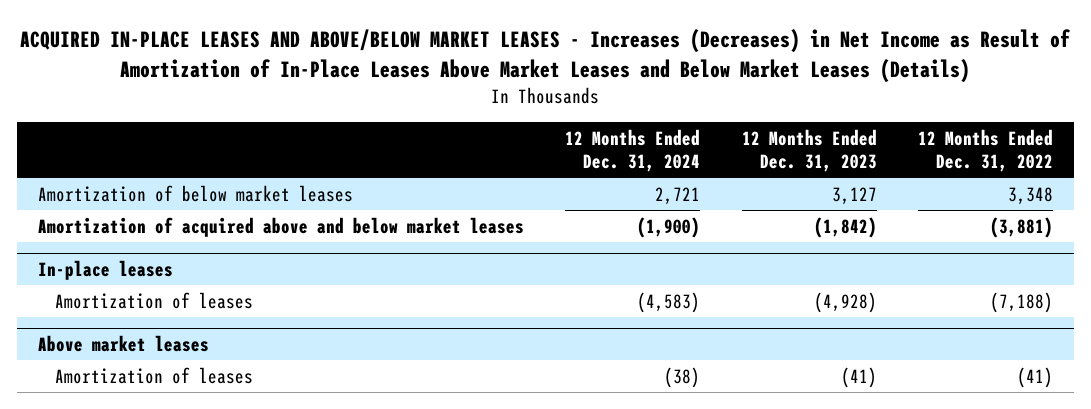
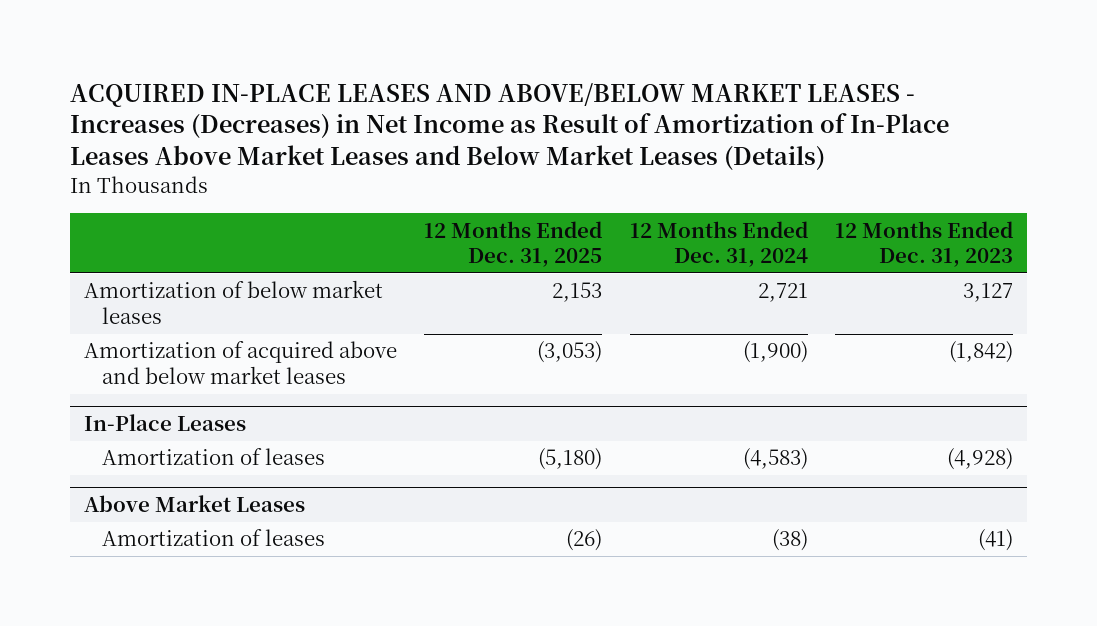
- | 12 Months Ended Dec. 31, 2024 | 12 Months Ended Dec. 31, 2023 | 12 Months Ended Dec. 31, 2022
+ | 12 Months Ended Dec. 31, 2025 | 12 Months Ended Dec. 31, 2024 | 12 Months Ended Dec. 31, 2023
- In-place leases
+ In-Place Leases
- Above market leases
+ Above Market Leases

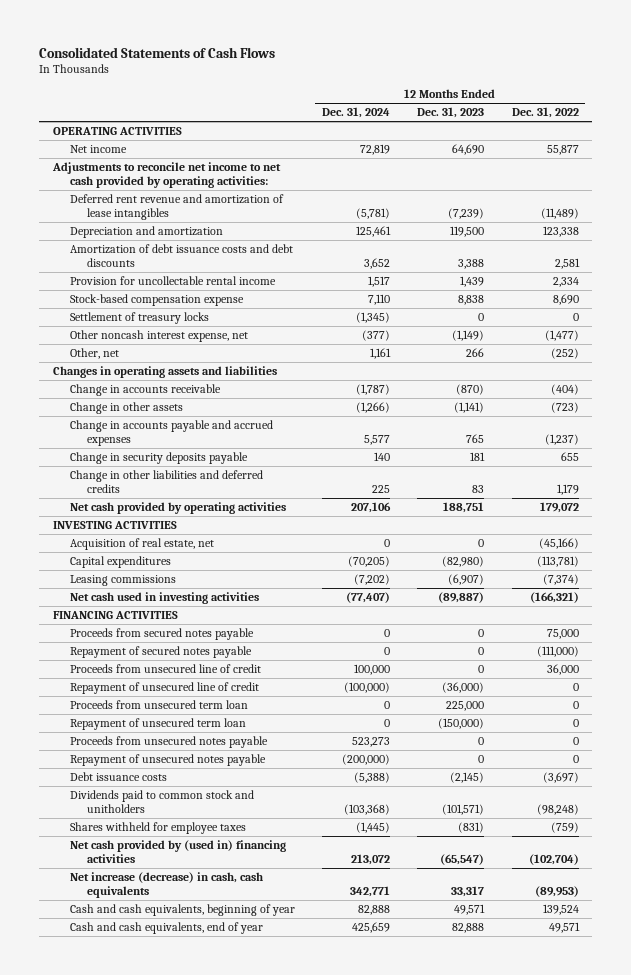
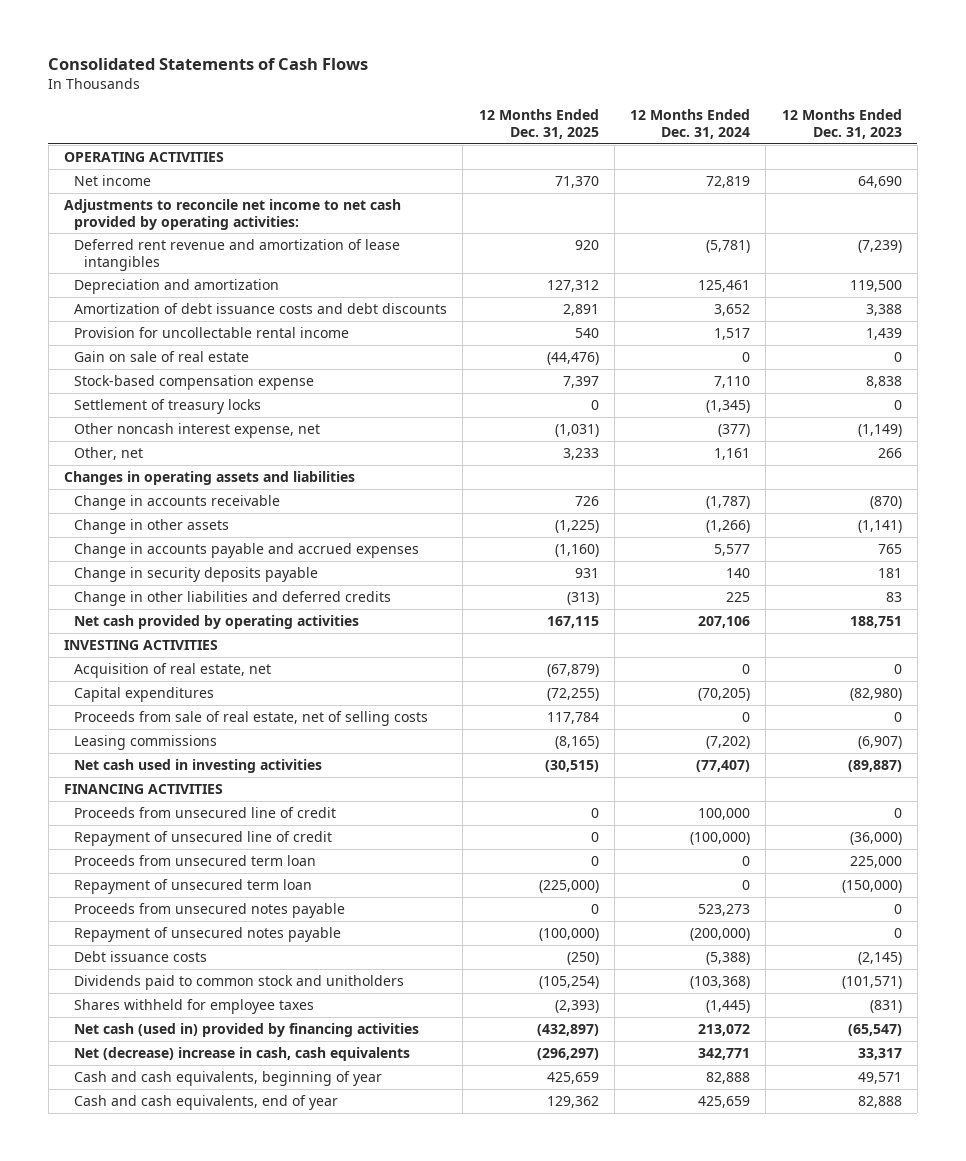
- | 12 Months Ended Dec. 31, 2024 | 12 Months Ended Dec. 31, 2023 | 12 Months Ended Dec. 31, 2022
+ | 12 Months Ended Dec. 31, 2025 | 12 Months Ended Dec. 31, 2024 | 12 Months Ended Dec. 31, 2023
+ Gain on sale of real estate | (44,476) | 0 | 0
+ Proceeds from sale of real estate, net of selling costs | 117,784 | 0 | 0
- Proceeds from secured notes payable | 0 | 0 | 75,000
- Repayment of secured notes payable | 0 | 0 | (111,000)
- Net cash provided by (used in) financing activities | 213,072 | (65,547) | (102,704)
- Net increase (decrease) in cash, cash equivalents | 342,771 | 33,317 | (89,953)
+ Net cash (used in) provided by financing activities | (432,897) | 213,072 | (65,547)
+ Net (decrease) increase in cash, cash equivalents | (296,297) | 342,771 | 33,317

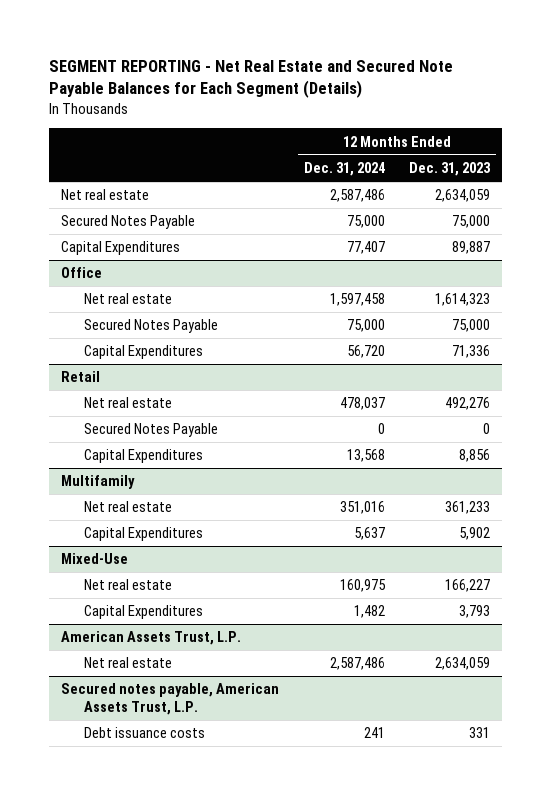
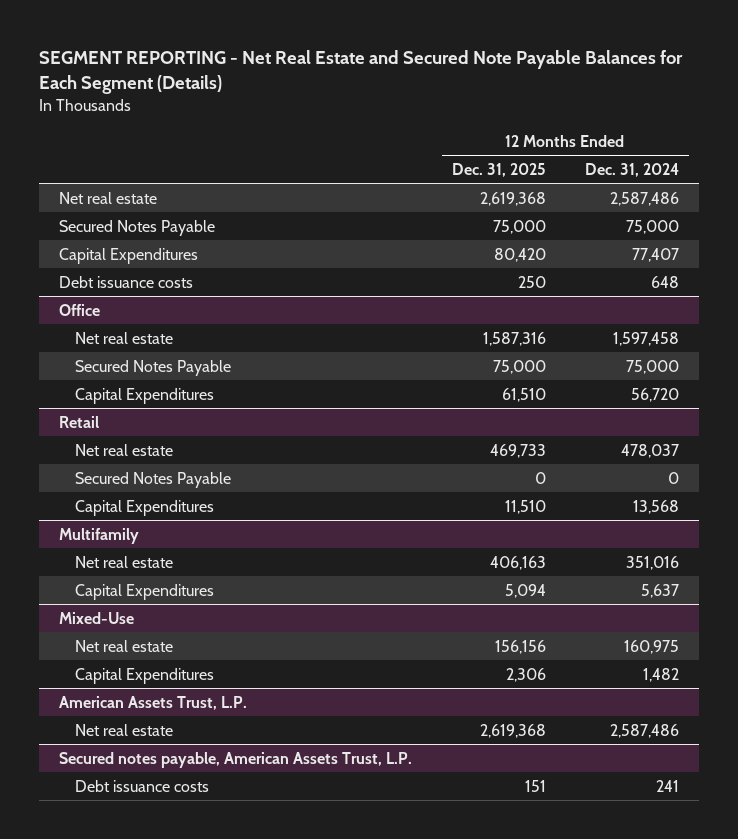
- | 12 Months Ended Dec. 31, 2024 | 12 Months Ended Dec. 31, 2023
+ | 12 Months Ended Dec. 31, 2025 | 12 Months Ended Dec. 31, 2024
+ Debt issuance costs | 250 | 648

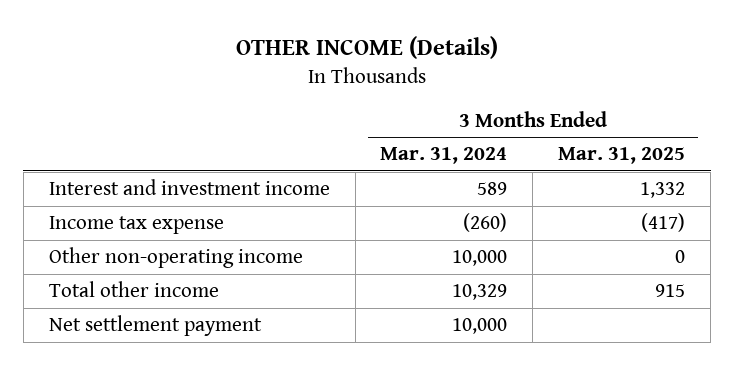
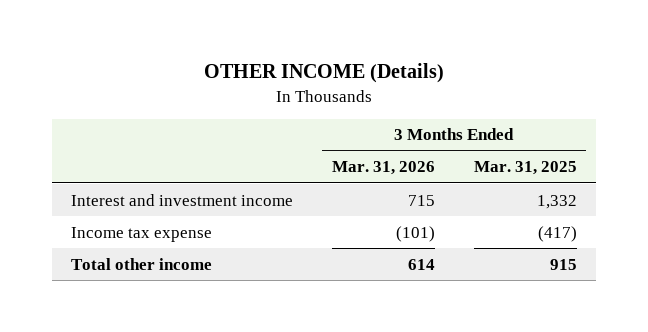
- | 3 Months Ended Mar. 31, 2024 | 3 Months Ended Mar. 31, 2025
+ | 3 Months Ended Mar. 31, 2026 | 3 Months Ended Mar. 31, 2025
- Other non-operating income | 10,000 | 0
- Net settlement payment | 10,000 |

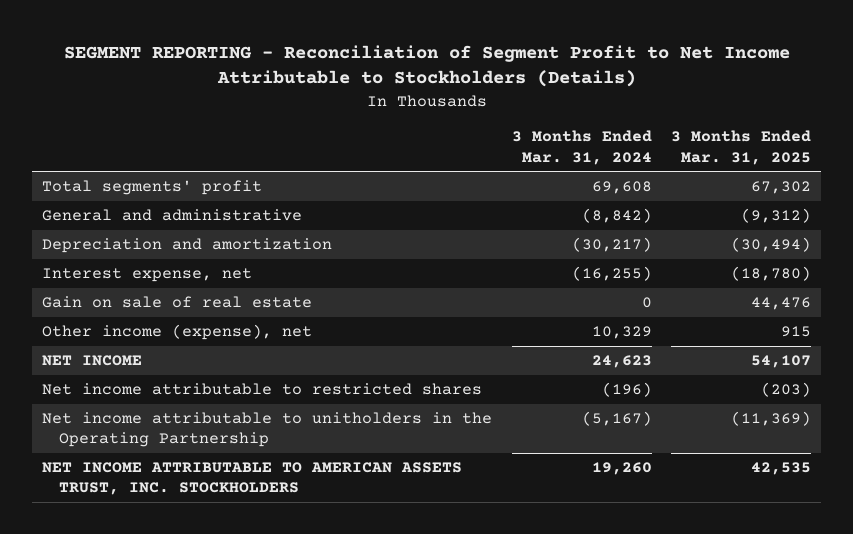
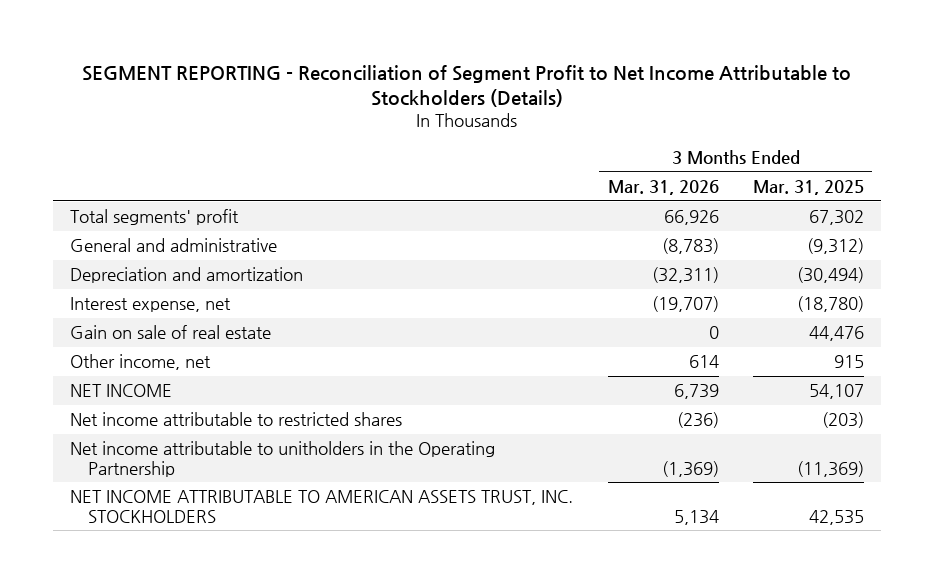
- | 3 Months Ended Mar. 31, 2024 | 3 Months Ended Mar. 31, 2025
+ | 3 Months Ended Mar. 31, 2026 | 3 Months Ended Mar. 31, 2025
- Other income (expense), net | 10,329 | 915
+ Other income, net | 614 | 915

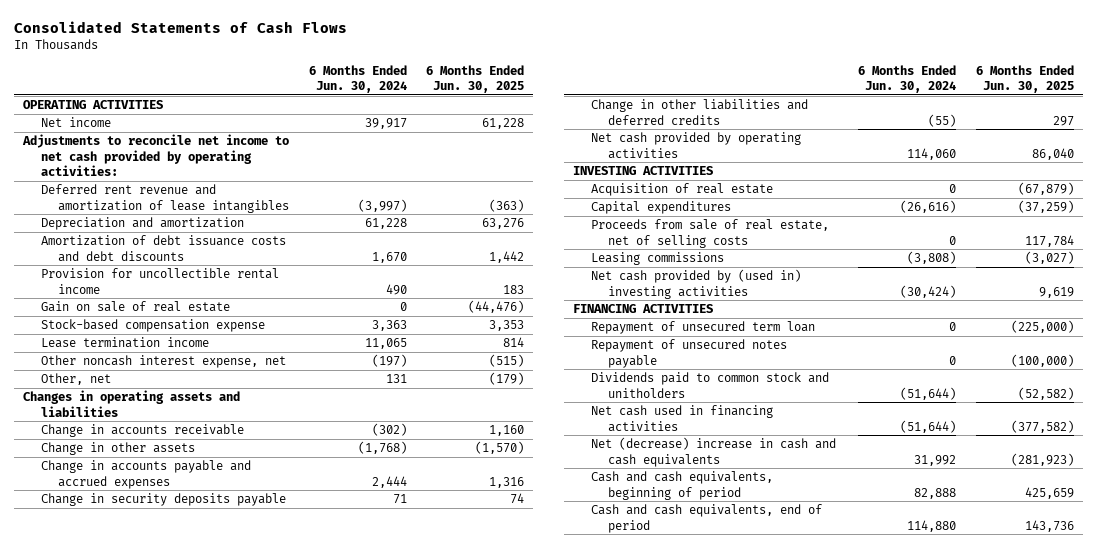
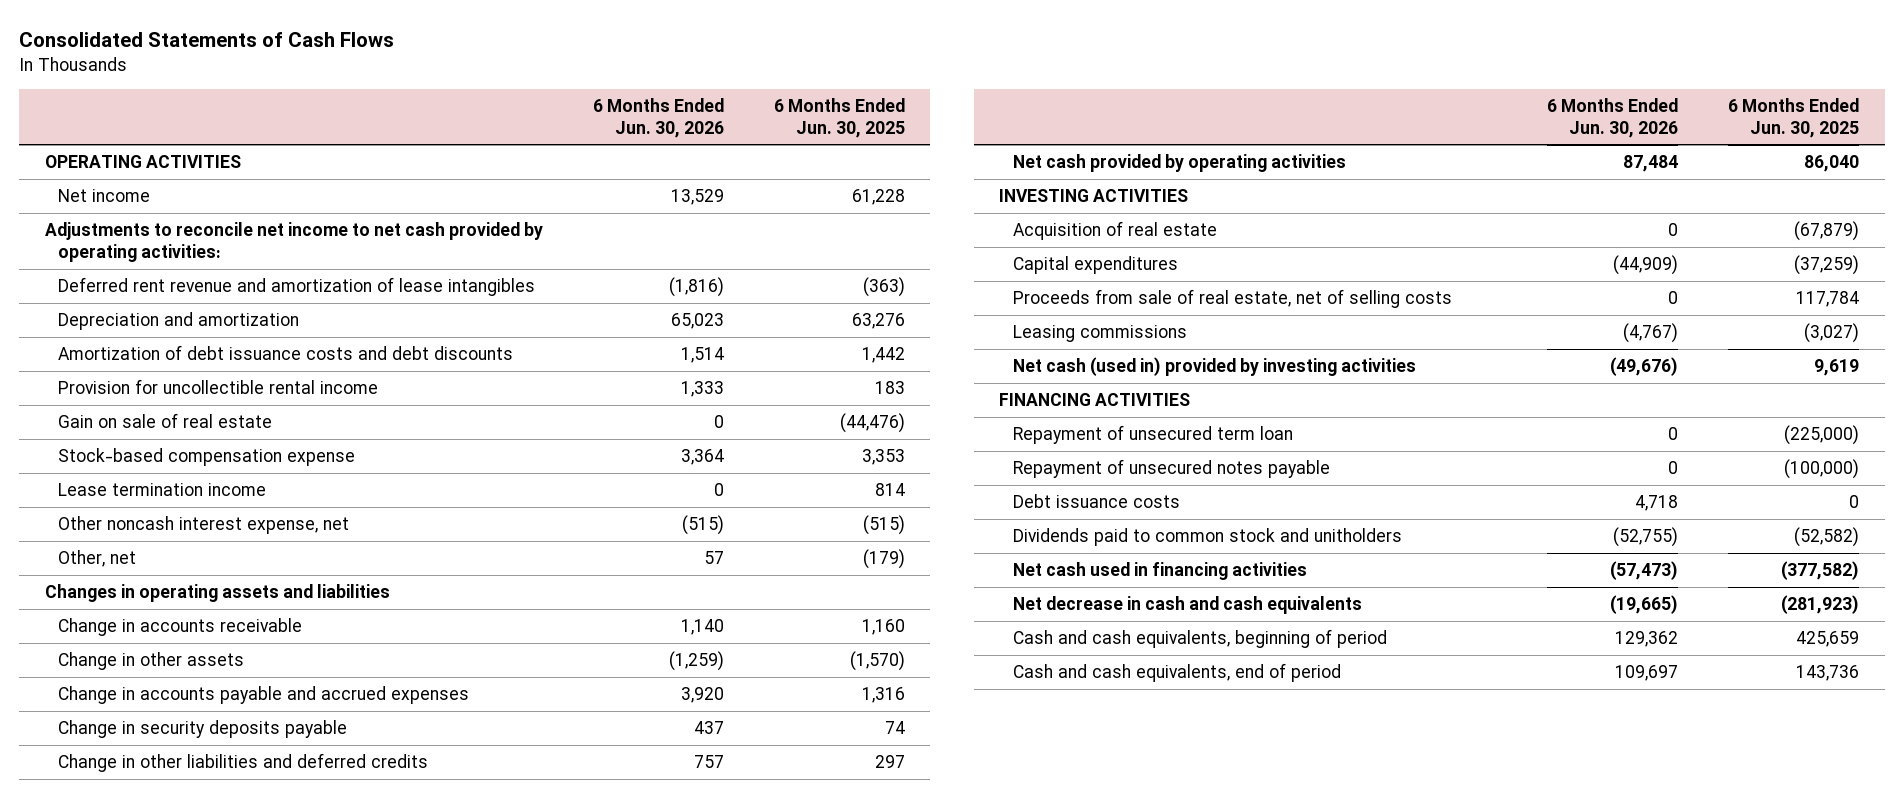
- | 6 Months Ended Jun. 30, 2024 | 6 Months Ended Jun. 30, 2025
+ | 6 Months Ended Jun. 30, 2026 | 6 Months Ended Jun. 30, 2025
- Net cash provided by (used in) investing activities | (30,424) | 9,619
+ Net cash (used in) provided by investing activities | (49,676) | 9,619
+ Debt issuance costs | 4,718 | 0
- Net (decrease) increase in cash and cash equivalents | 31,992 | (281,923)
+ Net decrease in cash and cash equivalents | (19,665) | (281,923)

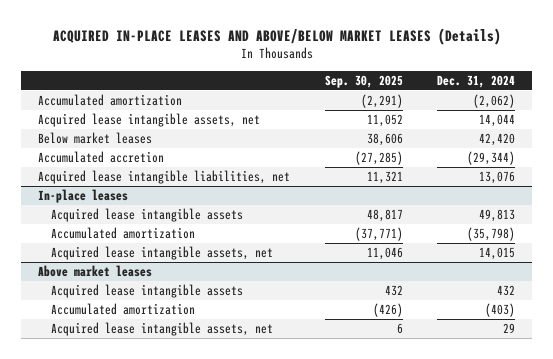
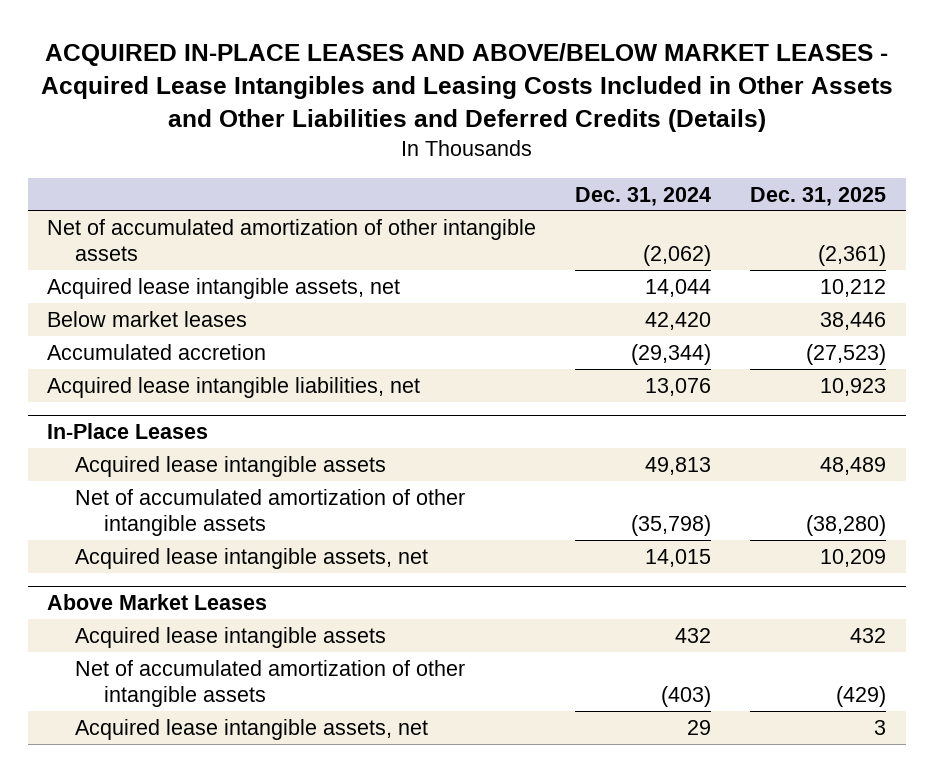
- ACQUIRED IN-PLACE LEASES AND ABOVE/BELOW MARKET LEASES (Details)
+ ACQUIRED IN-PLACE LEASES AND ABOVE/BELOW MARKET LEASES - Acquired Lease Intangibles and Leasing Costs Included in Other Assets and Other Liabilities and Deferred Credits (Details)
- | Sep. 30, 2025 | Dec. 31, 2024
+ | Dec. 31, 2024 | Dec. 31, 2025
- Accumulated amortization | (2,291) | (2,062)
+ Net of accumulated amortization of other intangible assets | (2,062) | (2,361)
- In-place leases
+ In-Place Leases
- Accumulated amortization | (37,771) | (35,798)
+ Net of accumulated amortization of other intangible assets | (35,798) | (38,280)
- Above market leases
+ Above Market Leases
- Accumulated amortization | (426) | (403)
+ Net of accumulated amortization of other intangible assets | (403) | (429)

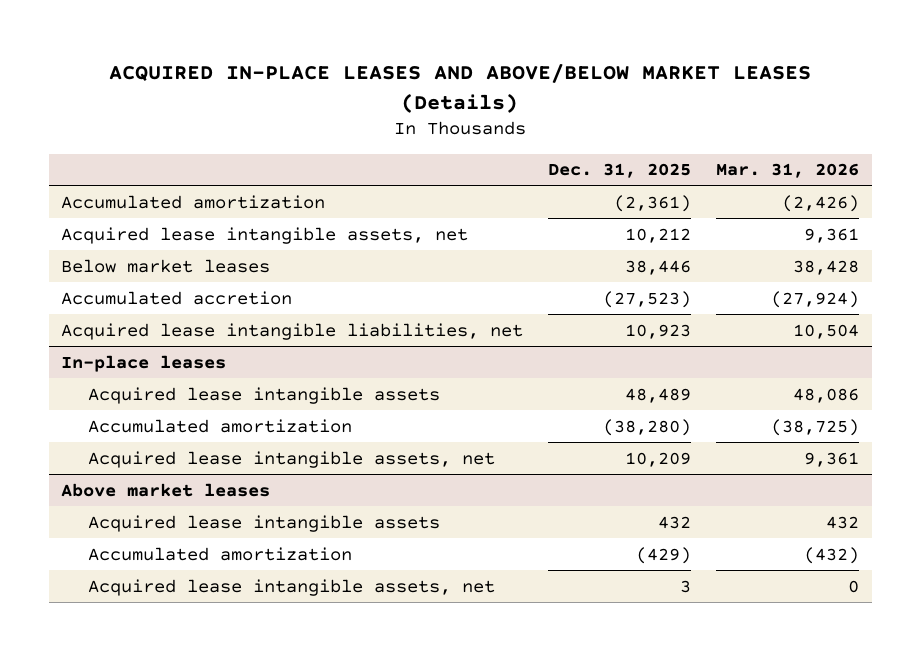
- ACQUIRED IN-PLACE LEASES AND ABOVE/BELOW MARKET LEASES - Acquired Lease Intangibles and Leasing Costs Included in Other Assets and Other Liabilities and Deferred Credits (Details)
+ ACQUIRED IN-PLACE LEASES AND ABOVE/BELOW MARKET LEASES (Details)
- | Dec. 31, 2024 | Dec. 31, 2025
+ | Dec. 31, 2025 | Mar. 31, 2026
- Net of accumulated amortization of other intangible assets | (2,062) | (2,361)
+ Accumulated amortization | (2,361) | (2,426)
- In-Place Leases
+ In-place leases
- Net of accumulated amortization of other intangible assets | (35,798) | (38,280)
+ Accumulated amortization | (38,280) | (38,725)
- Above Market Leases
+ Above market leases
- Net of accumulated amortization of other intangible assets | (403) | (429)
+ Accumulated amortization | (429) | (432)

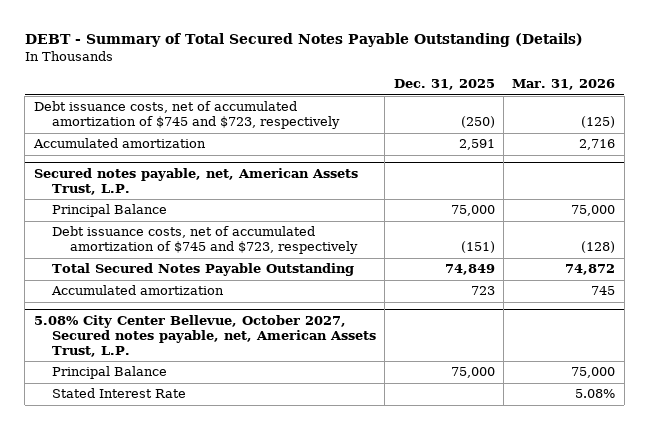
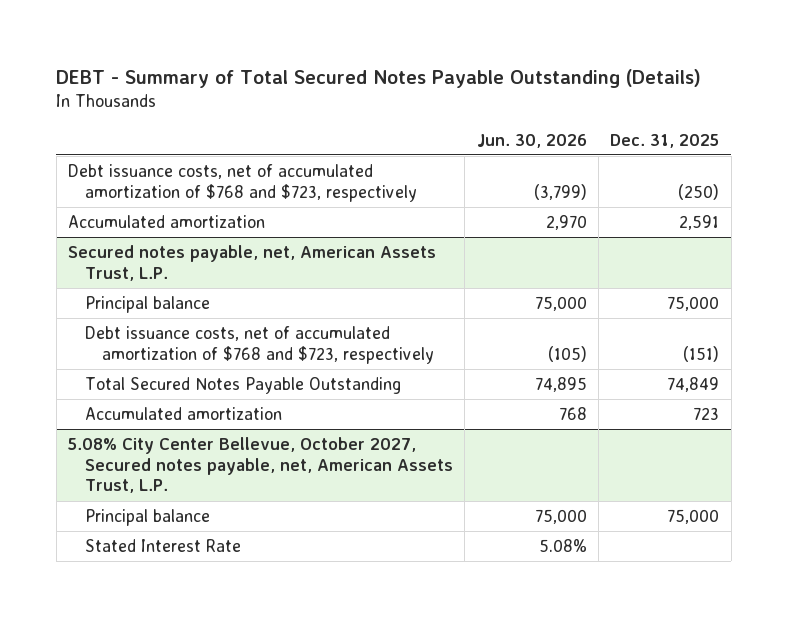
- | Dec. 31, 2025 | Mar. 31, 2026
+ | Jun. 30, 2026 | Dec. 31, 2025
- Debt issuance costs, net of accumulated amortization of $745 and $723, respectively | (250) | (125)
+ Debt issuance costs, net of accumulated amortization of $768 and $723, respectively | (3,799) | (250)
@ Secured notes payable, net, American Assets Trust, L.P.
- Principal Balance | 75,000 | 75,000
- Debt issuance costs, net of accumulated amortization of $745 and $723, respectively | (151) | (128)
+ Principal balance | 75,000 | 75,000
+ Debt issuance costs, net of accumulated amortization of $768 and $723, respectively | (105) | (151)
@ 5.08% City Center Bellevue, October 2027, Secured notes payable, net, American Assets Trust, L.P.
- Principal Balance | 75,000 | 75,000
+ Principal balance | 75,000 | 75,000

